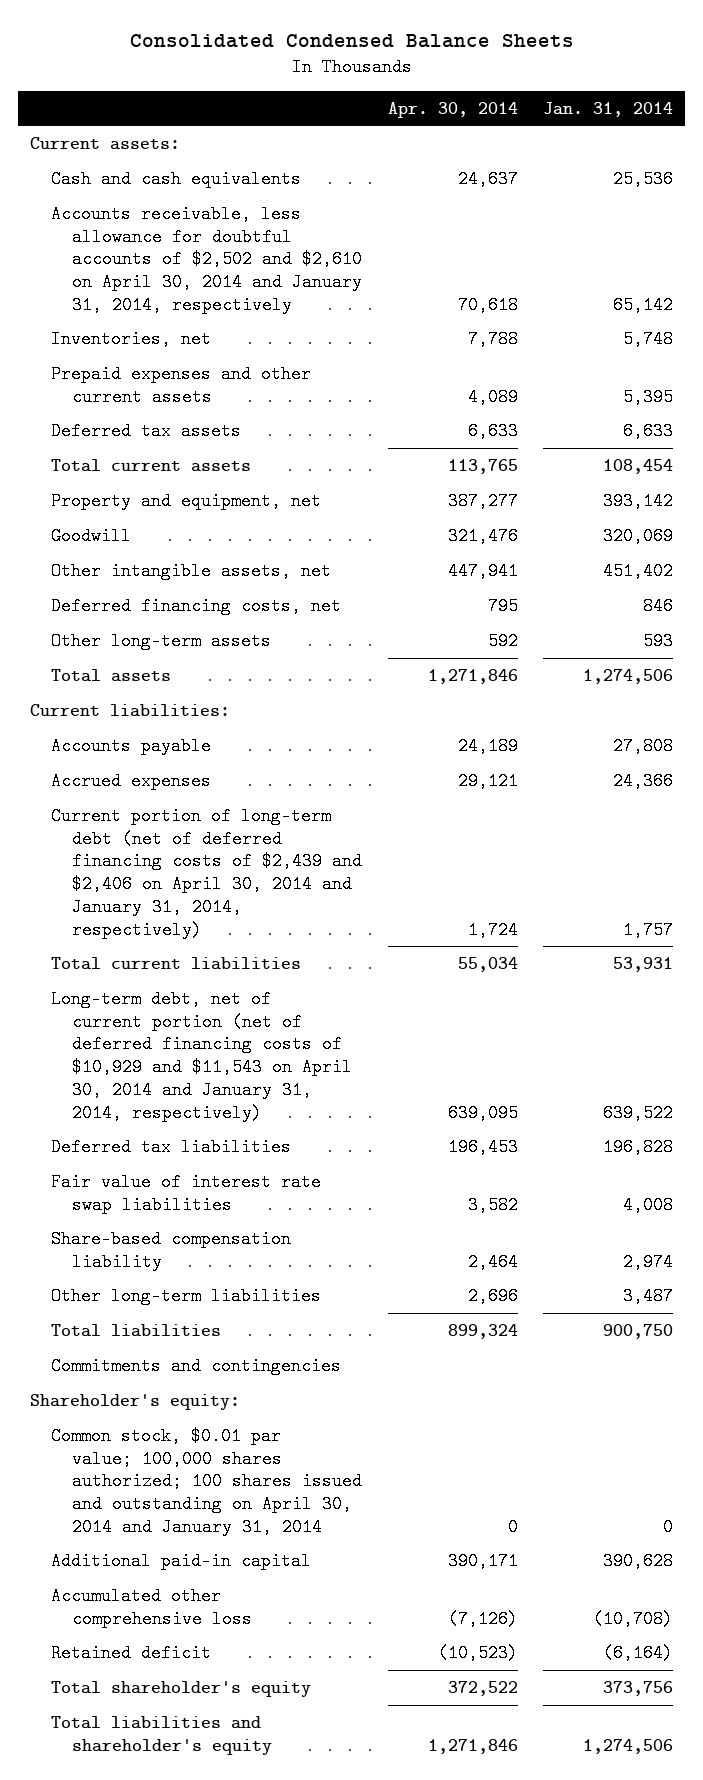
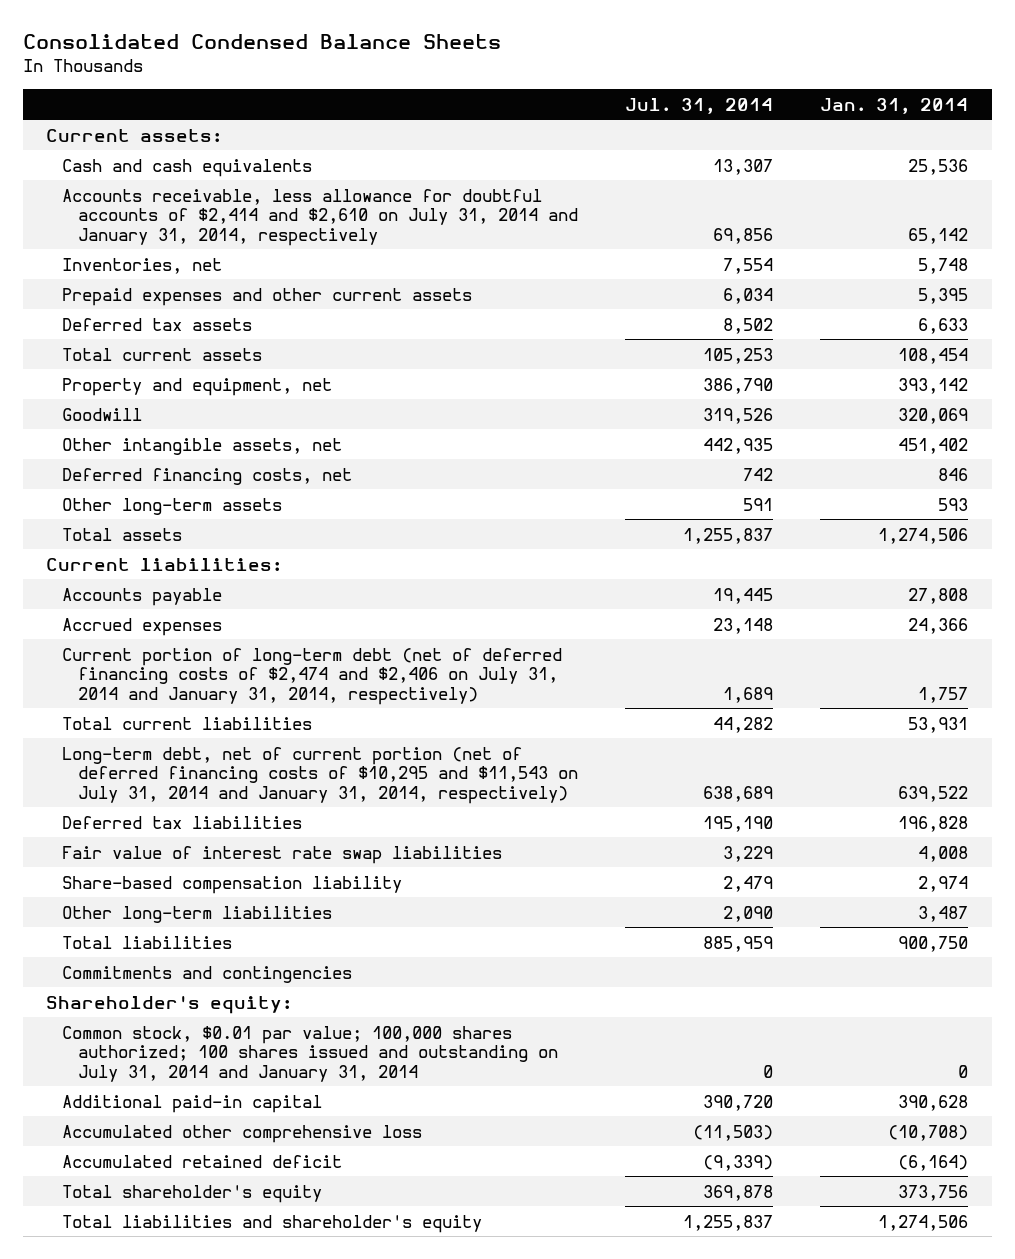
- | Apr. 30, 2014 | Jan. 31, 2014
+ | Jul. 31, 2014 | Jan. 31, 2014
- Accounts receivable, less allowance for doubtful accounts of $2,502 and $2,610 on April 30, 2014 and January 31, 2014, respectively | 70,618 | 65,142
+ Accounts receivable, less allowance for doubtful accounts of $2,414 and $2,610 on July 31, 2014 and January 31, 2014, respectively | 69,856 | 65,142
- Current portion of long-term debt (net of deferred financing costs of $2,439 and $2,406 on April 30, 2014 and January 31, 2014, respectively) | 1,724 | 1,757
+ Current portion of long-term debt (net of deferred financing costs of $2,474 and $2,406 on July 31, 2014 and January 31, 2014, respectively) | 1,689 | 1,757
- Long-term debt, net of current portion (net of deferred financing costs of $10,929 and $11,543 on April 30, 2014 and January 31, 2014, respectively) | 639,095 | 639,522
+ Long-term debt, net of current portion (net of deferred financing costs of $10,295 and $11,543 on July 31, 2014 and January 31, 2014, respectively) | 638,689 | 639,522
- Common stock, $0.01 par value; 100,000 shares authorized; 100 shares issued and outstanding on April 30, 2014 and January 31, 2014 | 0 | 0
+ Common stock, $0.01 par value; 100,000 shares authorized; 100 shares issued and outstanding on July 31, 2014 and January 31, 2014 | 0 | 0
- Retained deficit | (10,523) | (6,164)
+ Accumulated retained deficit | (9,339) | (6,164)

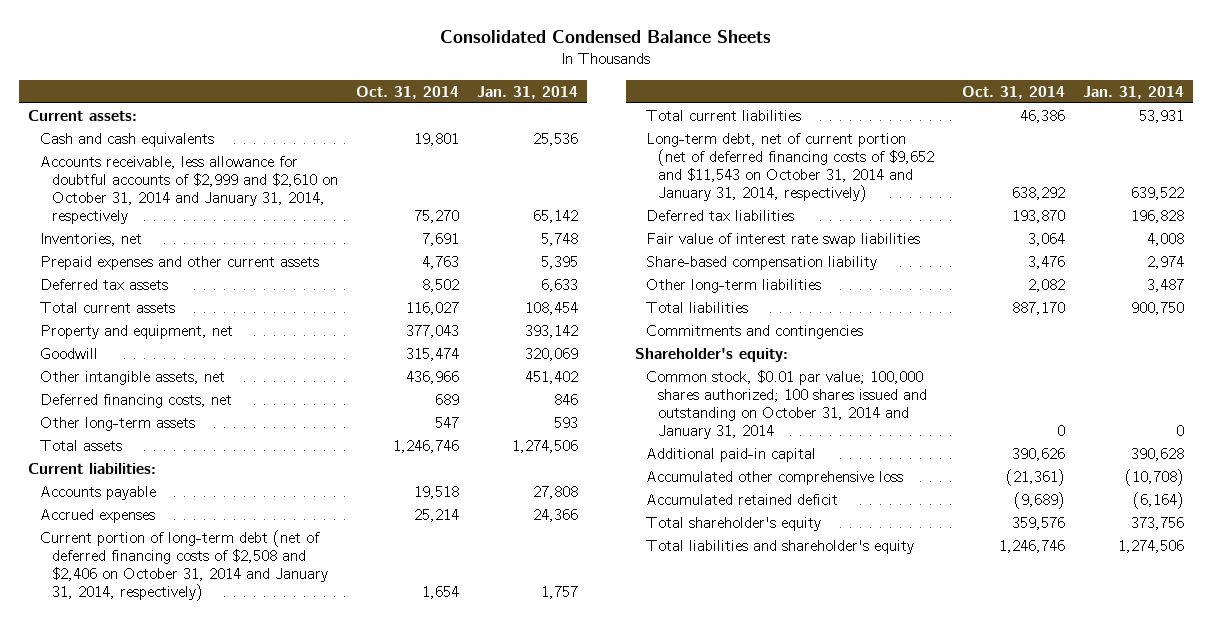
- | Jul. 31, 2014 | Jan. 31, 2014
+ | Oct. 31, 2014 | Jan. 31, 2014
- Accounts receivable, less allowance for doubtful accounts of $2,414 and $2,610 on July 31, 2014 and January 31, 2014, respectively | 69,856 | 65,142
+ Accounts receivable, less allowance for doubtful accounts of $2,999 and $2,610 on October 31, 2014 and January 31, 2014, respectively | 75,270 | 65,142
- Current portion of long-term debt (net of deferred financing costs of $2,474 and $2,406 on July 31, 2014 and January 31, 2014, respectively) | 1,689 | 1,757
+ Current portion of long-term debt (net of deferred financing costs of $2,508 and $2,406 on October 31, 2014 and January 31, 2014, respectively) | 1,654 | 1,757
- Long-term debt, net of current portion (net of deferred financing costs of $10,295 and $11,543 on July 31, 2014 and January 31, 2014, respectively) | 638,689 | 639,522
+ Long-term debt, net of current portion (net of deferred financing costs of $9,652 and $11,543 on October 31, 2014 and January 31, 2014, respectively) | 638,292 | 639,522
- Common stock, $0.01 par value; 100,000 shares authorized; 100 shares issued and outstanding on July 31, 2014 and January 31, 2014 | 0 | 0
+ Common stock, $0.01 par value; 100,000 shares authorized; 100 shares issued and outstanding on October 31, 2014 and January 31, 2014 | 0 | 0

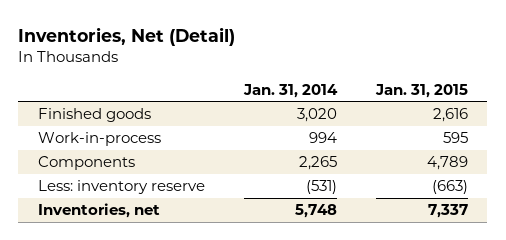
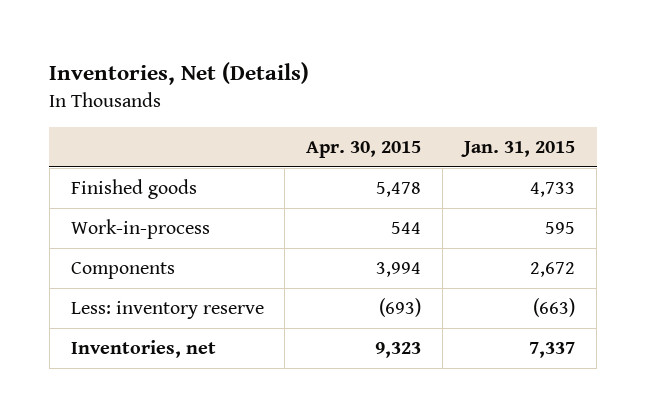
- Inventories, Net (Detail)
+ Inventories, Net (Details)
- | Jan. 31, 2014 | Jan. 31, 2015
+ | Apr. 30, 2015 | Jan. 31, 2015
- Finished goods | 3,020 | 2,616
+ Finished goods | 5,478 | 4,733
- Components | 2,265 | 4,789
+ Components | 3,994 | 2,672

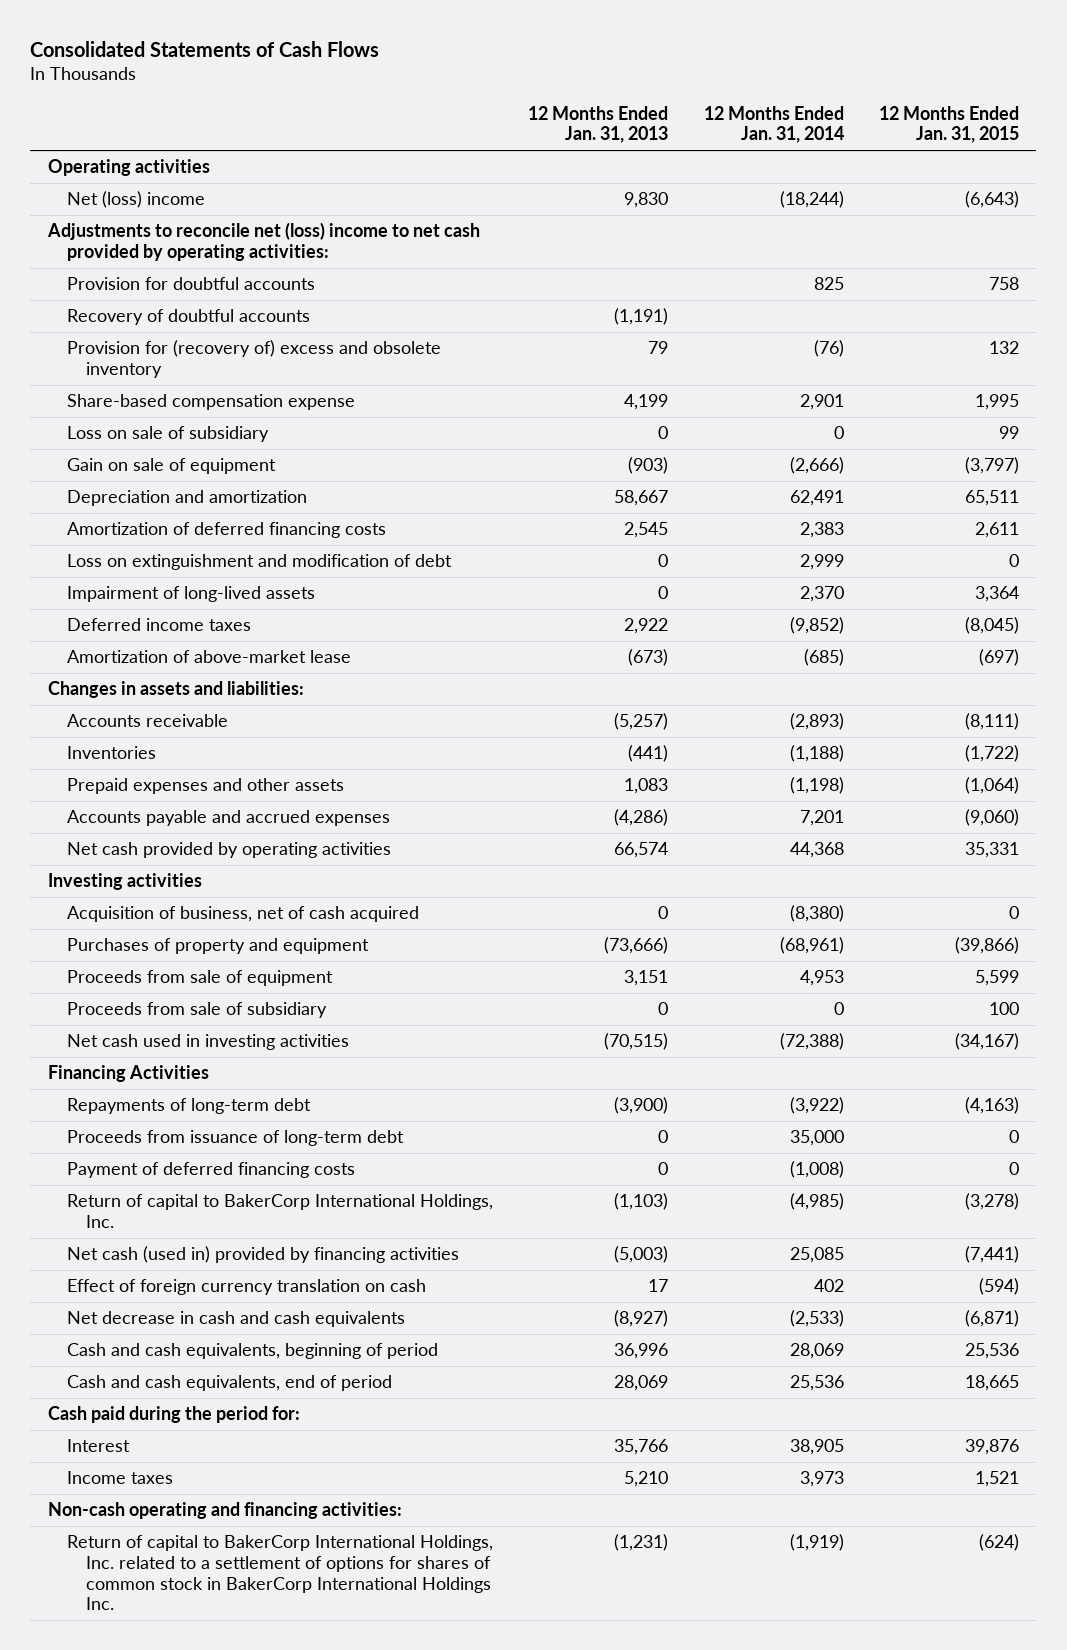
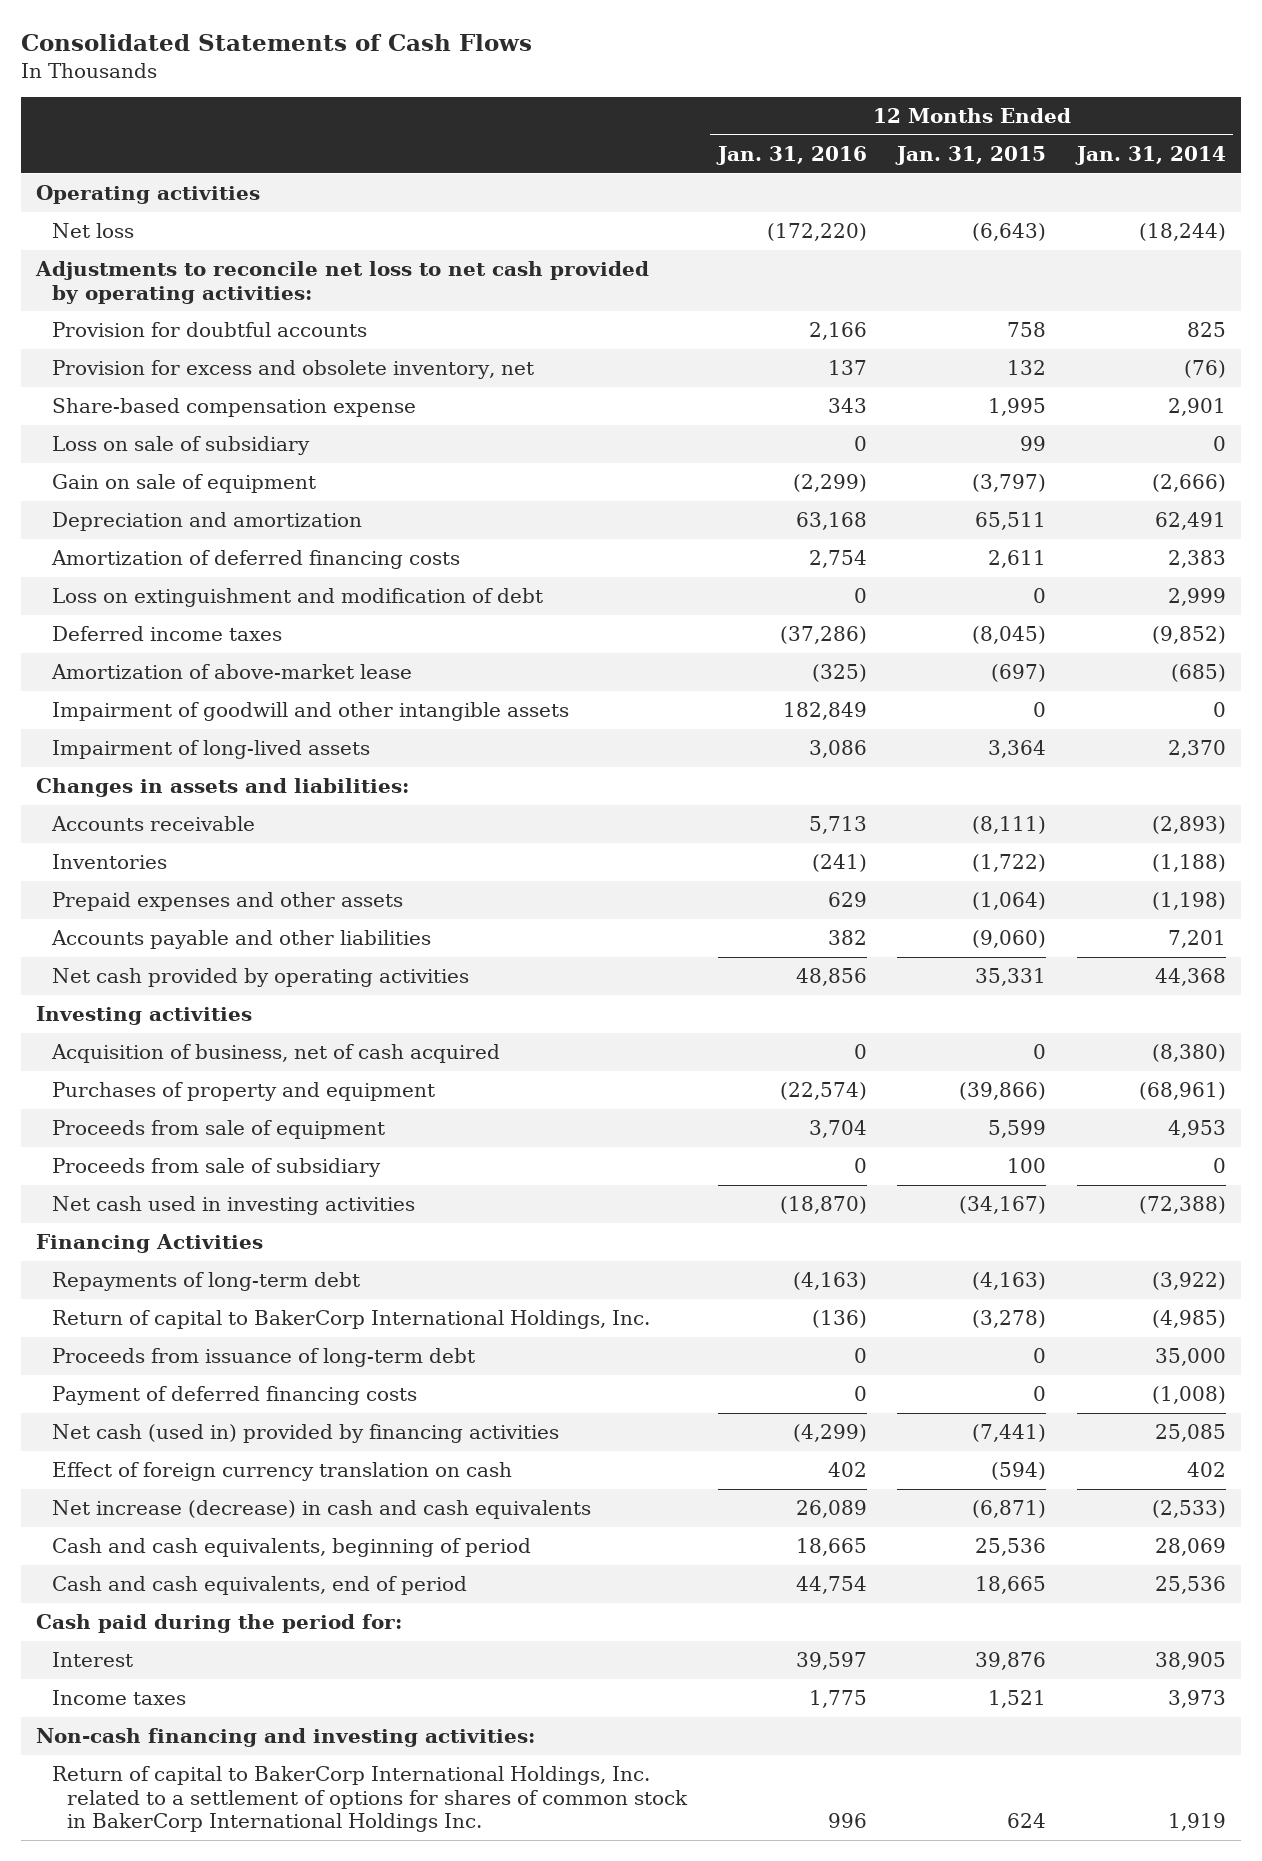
- | 12 Months Ended Jan. 31, 2013 | 12 Months Ended Jan. 31, 2014 | 12 Months Ended Jan. 31, 2015
+ | 12 Months Ended Jan. 31, 2016 | 12 Months Ended Jan. 31, 2015 | 12 Months Ended Jan. 31, 2014
- Net (loss) income | 9,830 | (18,244) | (6,643)
- Adjustments to reconcile net (loss) income to net cash provided by operating activities:
+ Net loss | (172,220) | (6,643) | (18,244)
+ Adjustments to reconcile net loss to net cash provided by operating activities:
- Recovery of doubtful accounts | (1,191) | |
- Provision for (recovery of) excess and obsolete inventory | 79 | (76) | 132
+ Provision for excess and obsolete inventory, net | 137 | 132 | (76)
+ Impairment of goodwill and other intangible assets | 182,849 | 0 | 0
moved down: Impairment of long-lived assets | 3,086 | 3,364 | 2,370
- Accounts payable and accrued expenses | (4,286) | 7,201 | (9,060)
+ Accounts payable and other liabilities | 382 | (9,060) | 7,201
moved up: Return of capital to BakerCorp International Holdings, Inc. | (136) | (3,278) | (4,985)
- Net decrease in cash and cash equivalents | (8,927) | (2,533) | (6,871)
+ Net increase (decrease) in cash and cash equivalents | 26,089 | (6,871) | (2,533)
- Non-cash operating and financing activities:
- Return of capital to BakerCorp International Holdings, Inc. related to a settlement of options for shares of common stock in BakerCorp International Holdings Inc. | (1,231) | (1,919) | (624)
+ Non-cash financing and investing activities:
+ Return of capital to BakerCorp International Holdings, Inc. related to a settlement of options for shares of common stock in BakerCorp International Holdings Inc. | 996 | 624 | 1,919

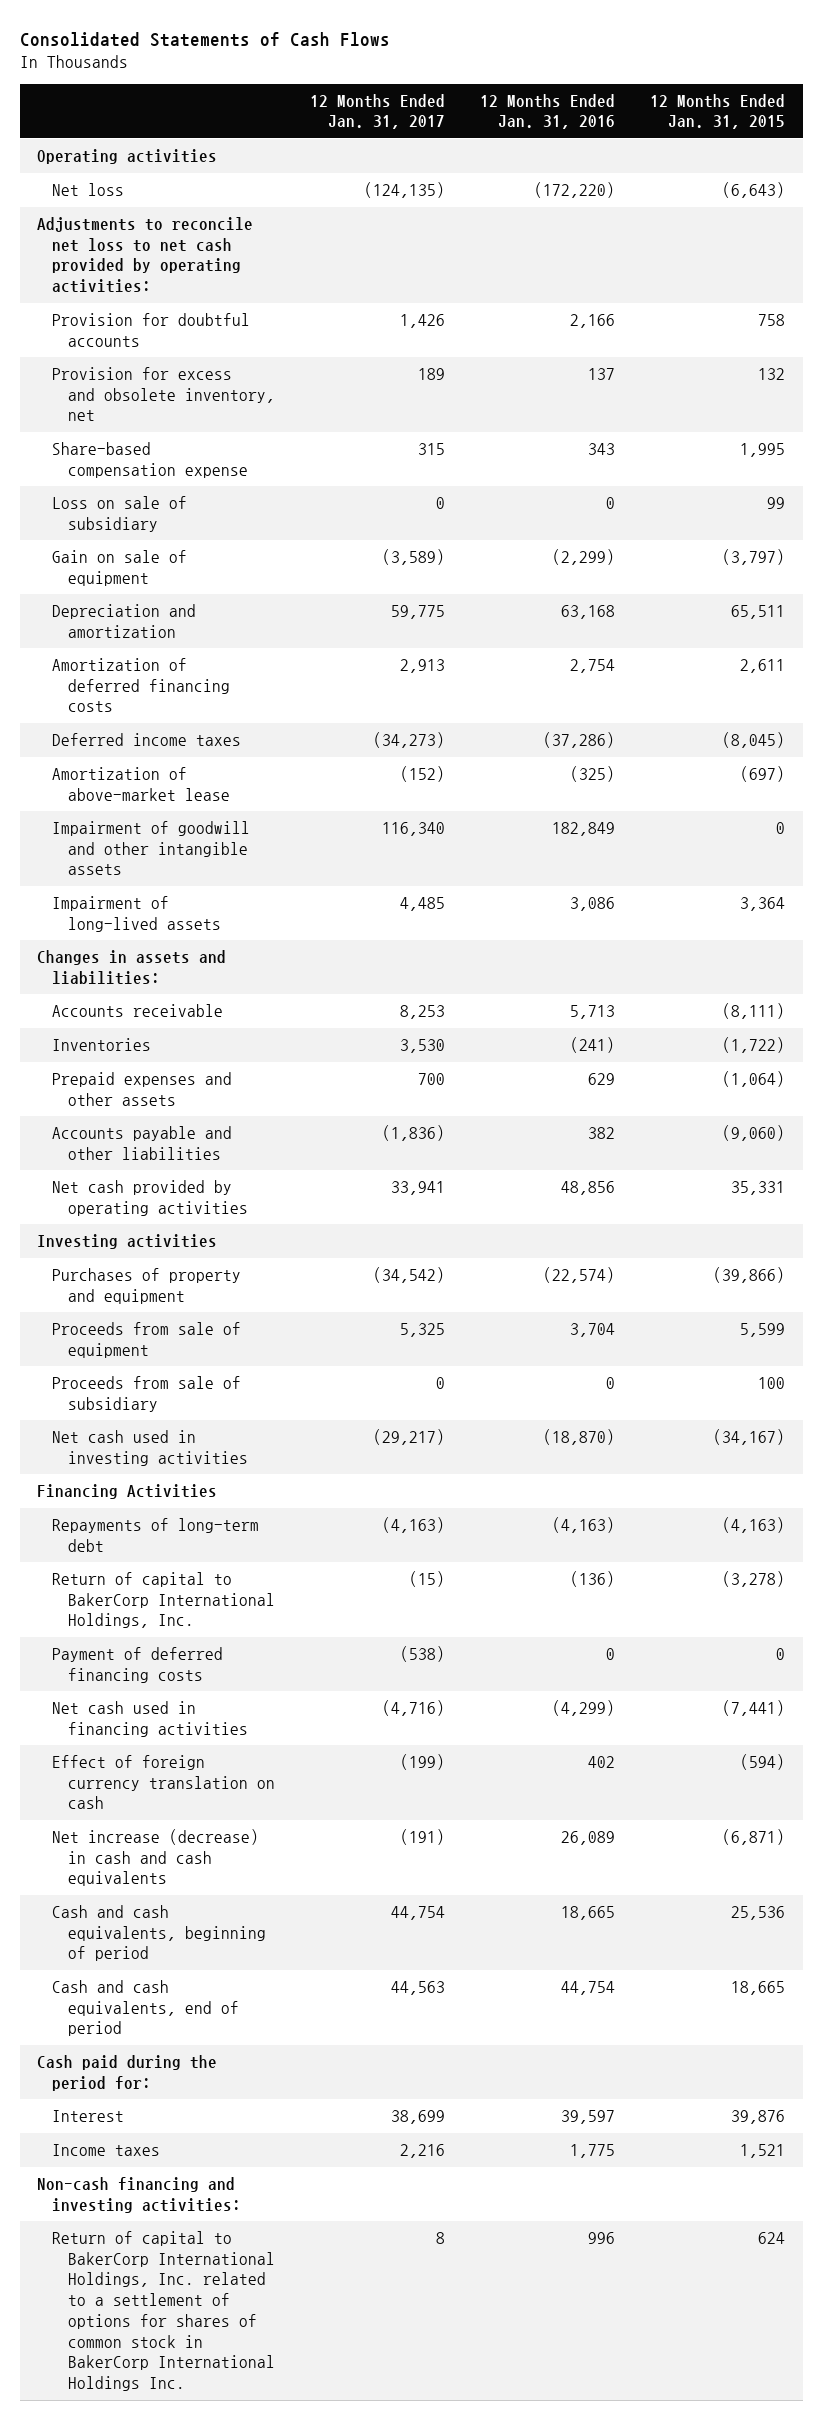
- | 12 Months Ended Jan. 31, 2016 | 12 Months Ended Jan. 31, 2015 | 12 Months Ended Jan. 31, 2014
+ | 12 Months Ended Jan. 31, 2017 | 12 Months Ended Jan. 31, 2016 | 12 Months Ended Jan. 31, 2015
- Loss on extinguishment and modification of debt | 0 | 0 | 2,999
- Acquisition of business, net of cash acquired | 0 | 0 | (8,380)
- Proceeds from issuance of long-term debt | 0 | 0 | 35,000
- Net cash (used in) provided by financing activities | (4,299) | (7,441) | 25,085
+ Net cash used in financing activities | (4,716) | (4,299) | (7,441)

